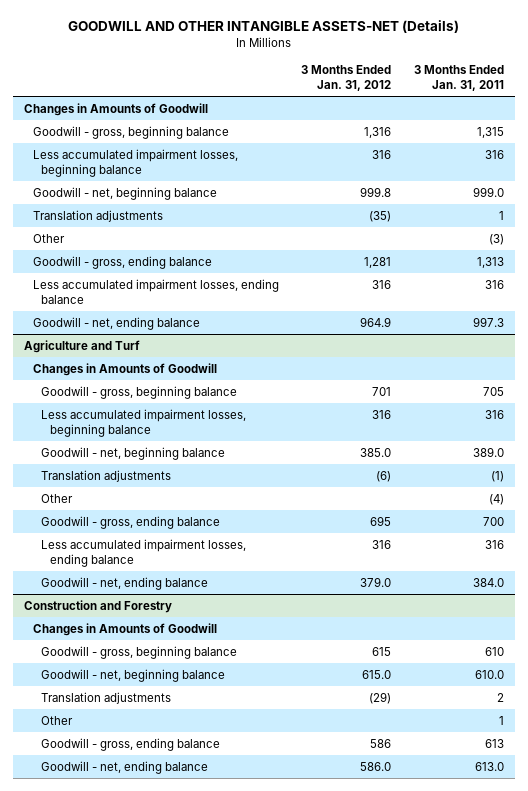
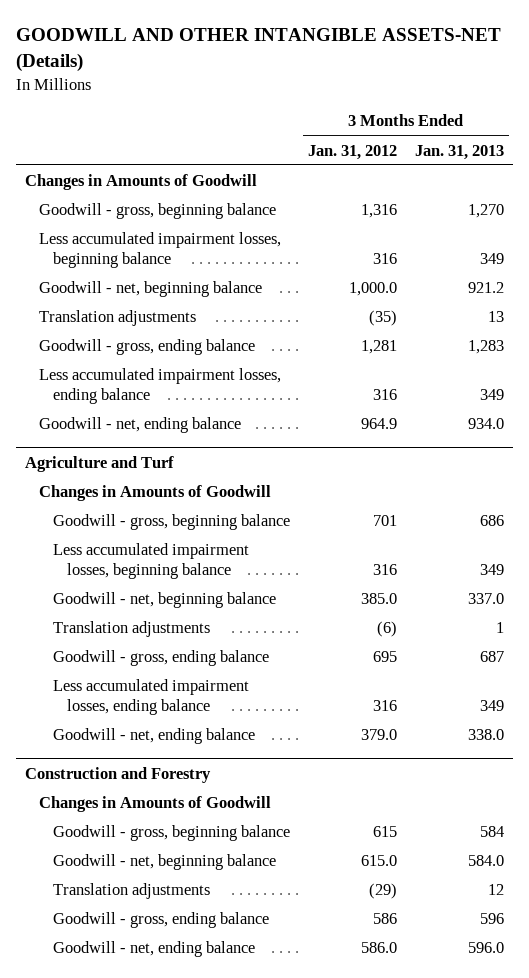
- | 3 Months Ended Jan. 31, 2012 | 3 Months Ended Jan. 31, 2011
+ | 3 Months Ended Jan. 31, 2012 | 3 Months Ended Jan. 31, 2013
- Goodwill - net, beginning balance | 999.8 | 999.0
+ Goodwill - net, beginning balance | 1,000.0 | 921.2
- Other | | (3)
@ Agriculture and Turf
- Other | | (4)
@ Construction and Forestry
- Other | | 1

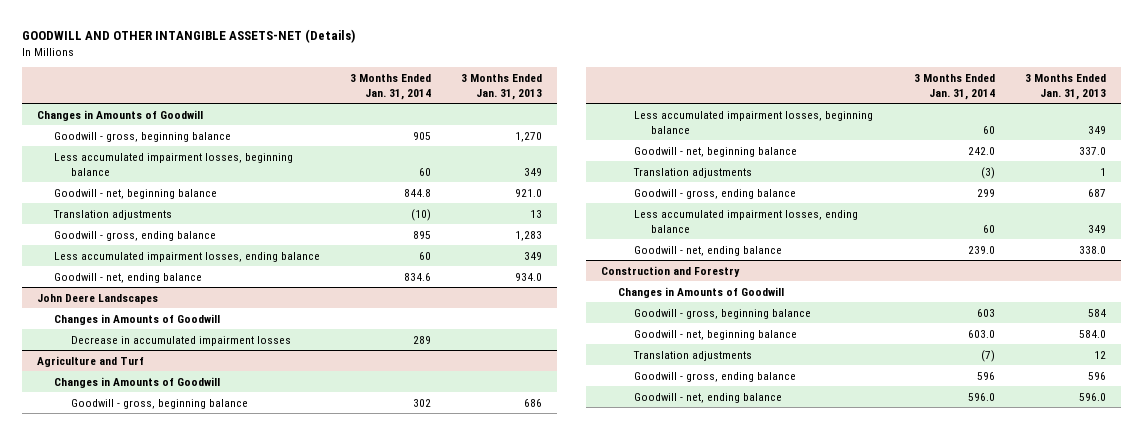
- | 3 Months Ended Jan. 31, 2012 | 3 Months Ended Jan. 31, 2013
+ | 3 Months Ended Jan. 31, 2014 | 3 Months Ended Jan. 31, 2013
- Goodwill - net, beginning balance | 1,000.0 | 921.2
+ Goodwill - net, beginning balance | 844.8 | 921.0
+ John Deere Landscapes
+ Changes in Amounts of Goodwill
+ Decrease in accumulated impairment losses | 289 |

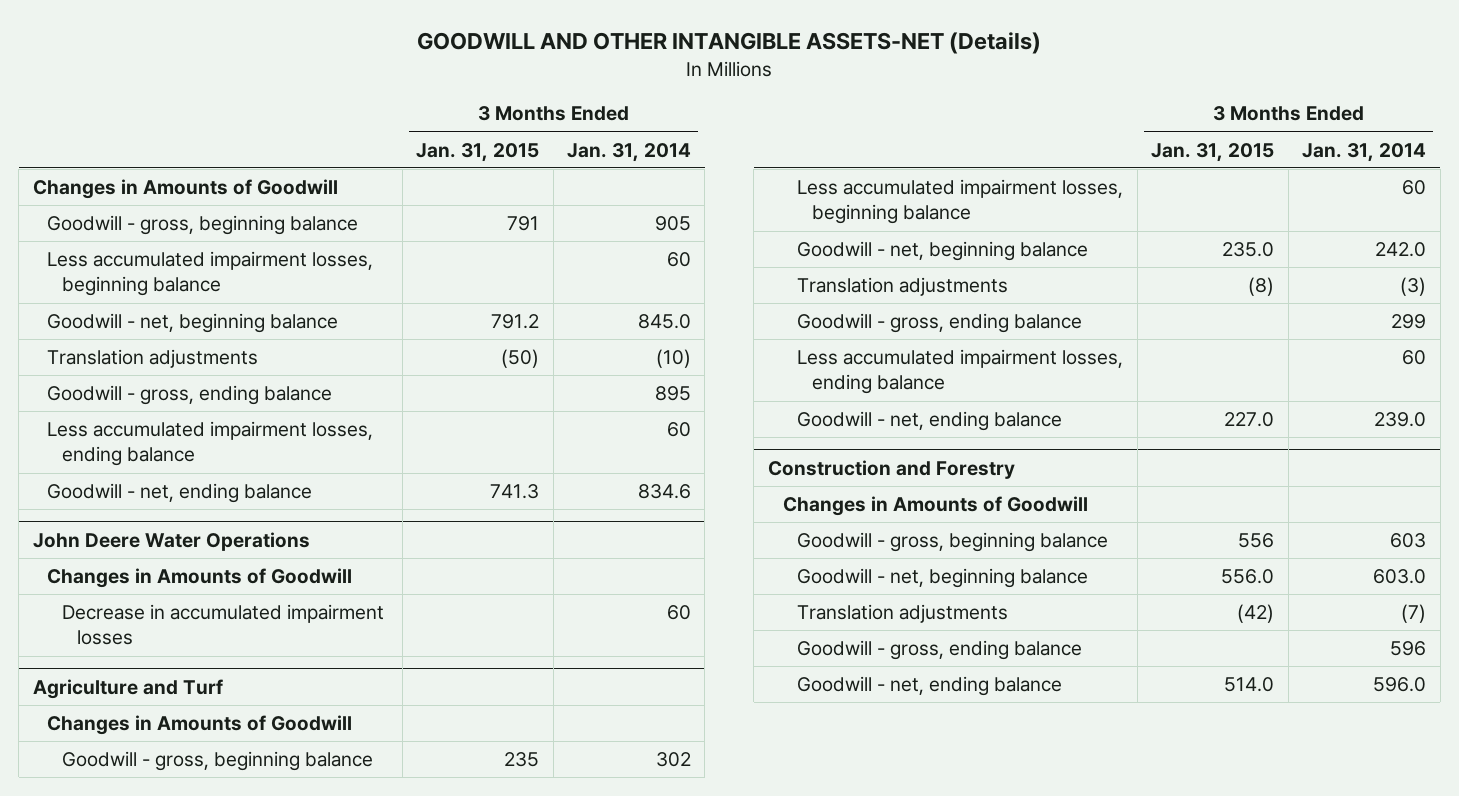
- | 3 Months Ended Jan. 31, 2014 | 3 Months Ended Jan. 31, 2013
+ | 3 Months Ended Jan. 31, 2015 | 3 Months Ended Jan. 31, 2014
- Goodwill - net, beginning balance | 844.8 | 921.0
+ Goodwill - net, beginning balance | 791.2 | 845.0
- John Deere Landscapes
+ John Deere Water Operations
- Decrease in accumulated impairment losses | 289 |
+ Decrease in accumulated impairment losses | | 60

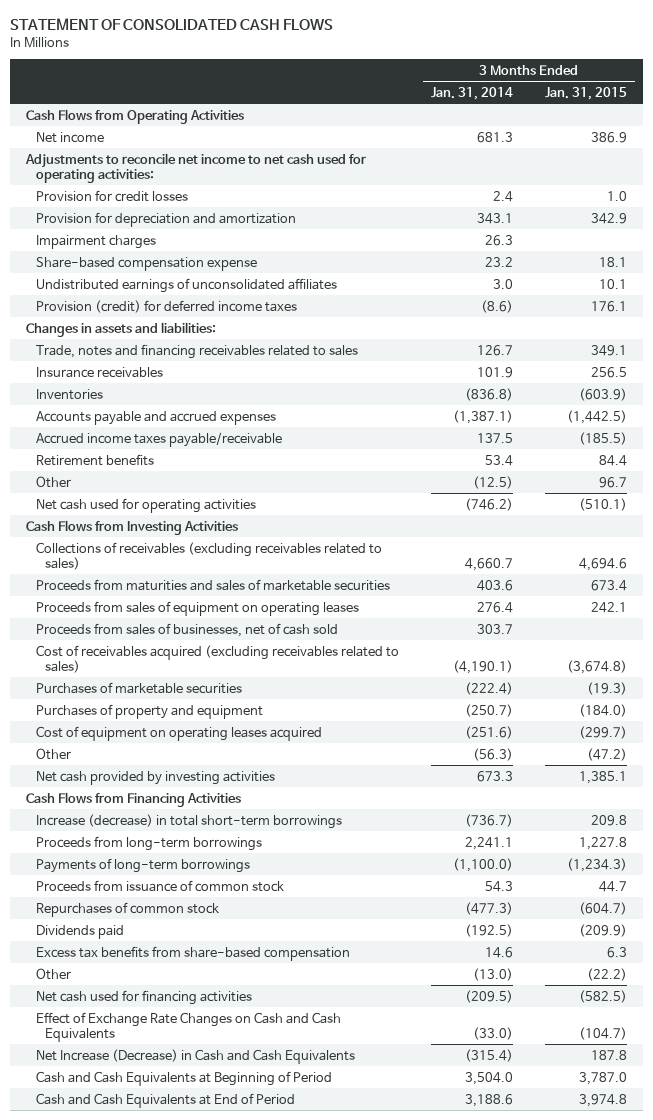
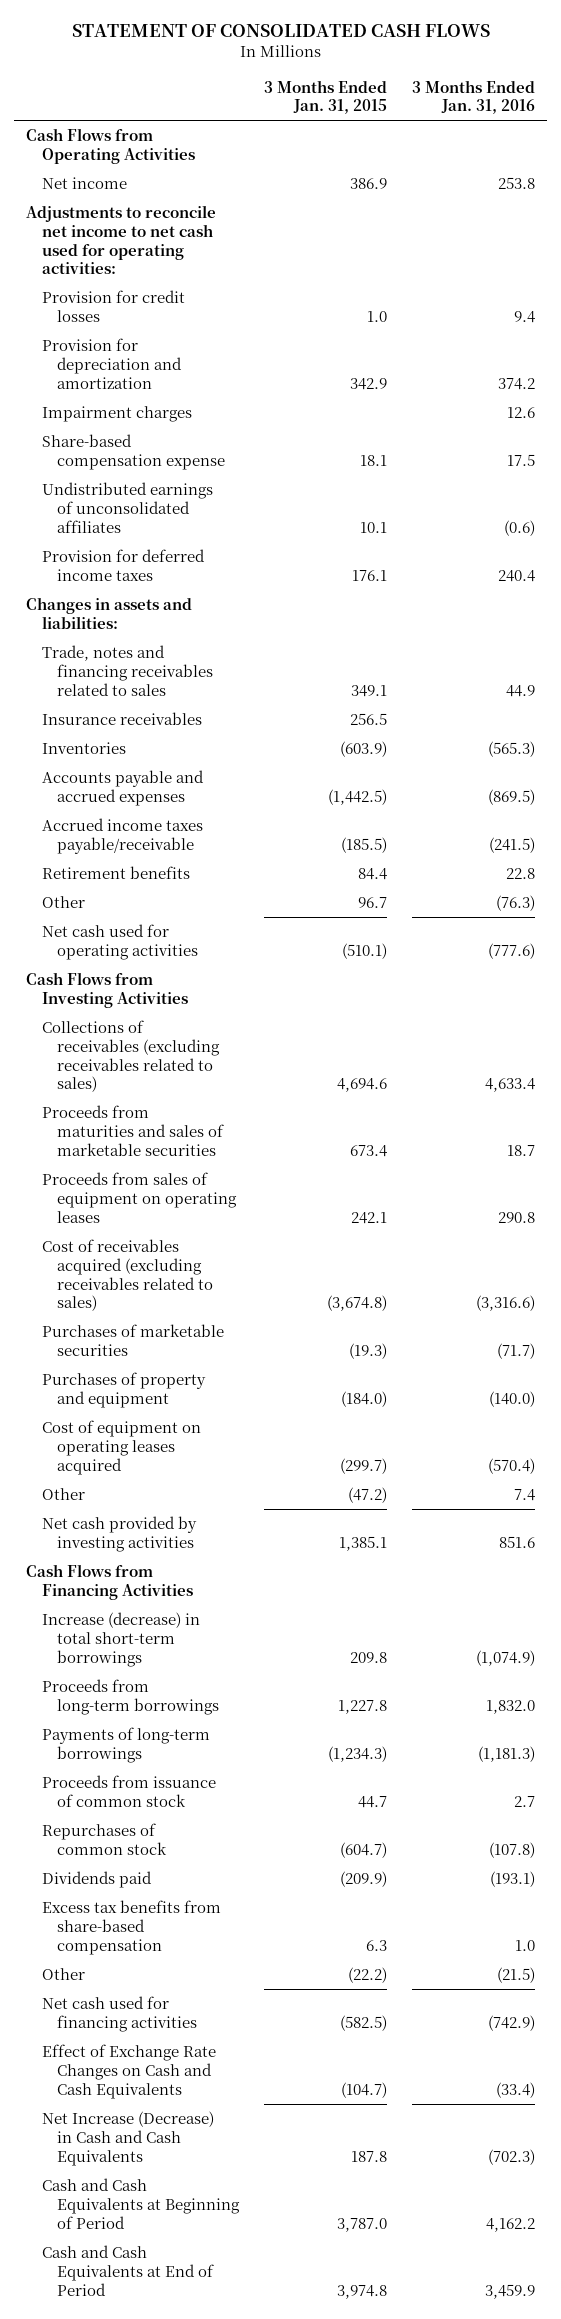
- | 3 Months Ended Jan. 31, 2014 | 3 Months Ended Jan. 31, 2015
+ | 3 Months Ended Jan. 31, 2015 | 3 Months Ended Jan. 31, 2016
- Provision (credit) for deferred income taxes | (8.6) | 176.1
+ Provision for deferred income taxes | 176.1 | 240.4
- Proceeds from sales of businesses, net of cash sold | 303.7 |

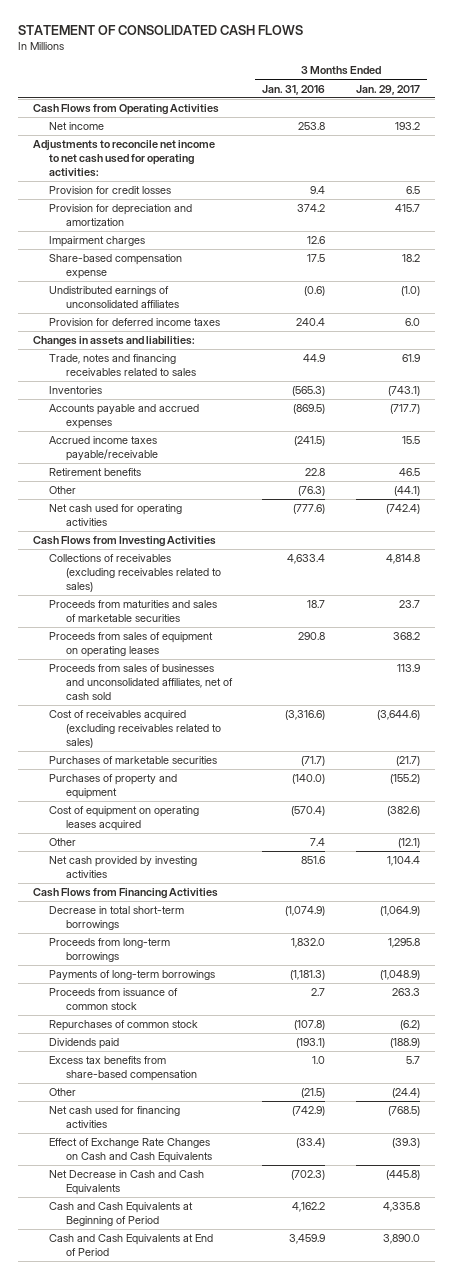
- | 3 Months Ended Jan. 31, 2015 | 3 Months Ended Jan. 31, 2016
+ | 3 Months Ended Jan. 31, 2016 | 3 Months Ended Jan. 29, 2017
- Insurance receivables | 256.5 |
+ Proceeds from sales of businesses and unconsolidated affiliates, net of cash sold | | 113.9
- Increase (decrease) in total short-term borrowings | 209.8 | (1,074.9)
+ Decrease in total short-term borrowings | (1,074.9) | (1,064.9)
- Net Increase (Decrease) in Cash and Cash Equivalents | 187.8 | (702.3)
+ Net Decrease in Cash and Cash Equivalents | (702.3) | (445.8)

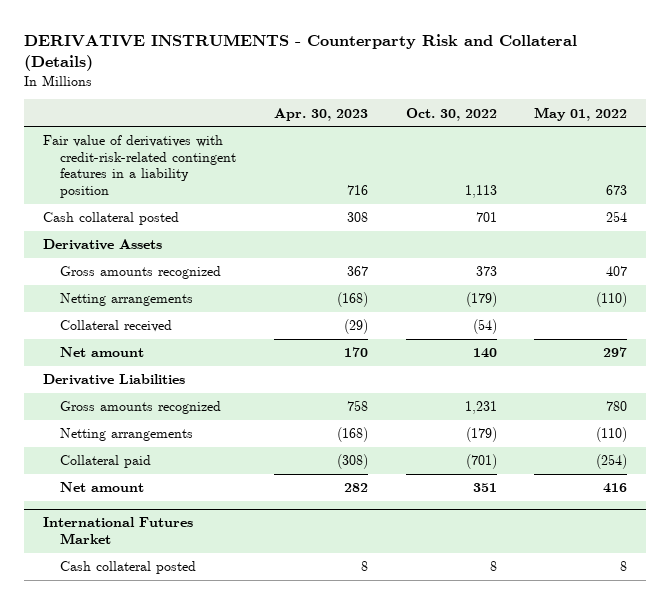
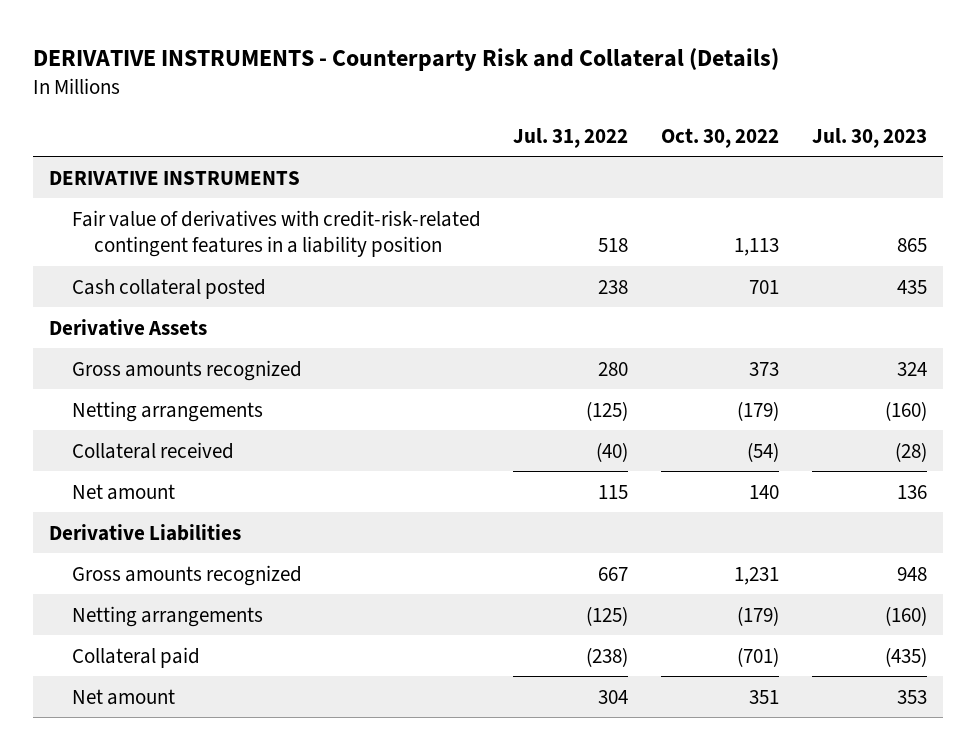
- | Apr. 30, 2023 | Oct. 30, 2022 | May 01, 2022
+ | Jul. 31, 2022 | Oct. 30, 2022 | Jul. 30, 2023
+ DERIVATIVE INSTRUMENTS
- International Futures Market
- Cash collateral posted | 8 | 8 | 8

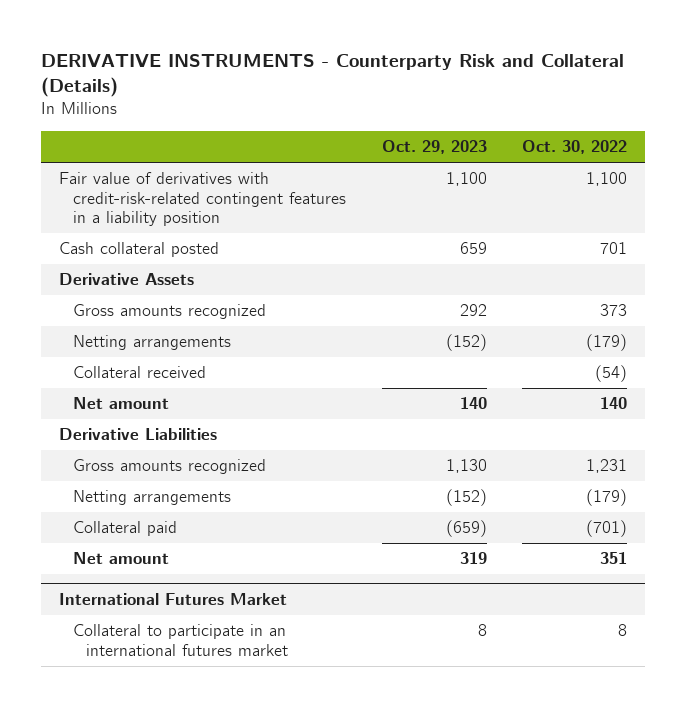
- | Jul. 31, 2022 | Oct. 30, 2022 | Jul. 30, 2023
+ | Oct. 29, 2023 | Oct. 30, 2022
- DERIVATIVE INSTRUMENTS
- Fair value of derivatives with credit-risk-related contingent features in a liability position | 518 | 1,113 | 865
+ Fair value of derivatives with credit-risk-related contingent features in a liability position | 1,100 | 1,100
+ International Futures Market
+ Collateral to participate in an international futures market | 8 | 8

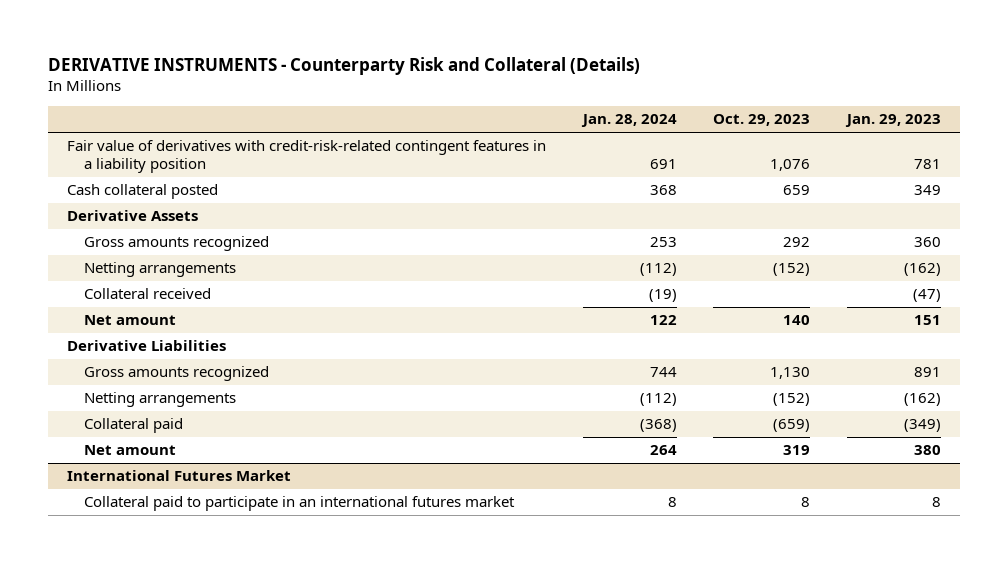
- | Oct. 29, 2023 | Oct. 30, 2022
+ | Jan. 28, 2024 | Oct. 29, 2023 | Jan. 29, 2023
- Fair value of derivatives with credit-risk-related contingent features in a liability position | 1,100 | 1,100
+ Fair value of derivatives with credit-risk-related contingent features in a liability position | 691 | 1,076 | 781
@ International Futures Market
- Collateral to participate in an international futures market | 8 | 8
+ Collateral paid to participate in an international futures market | 8 | 8 | 8

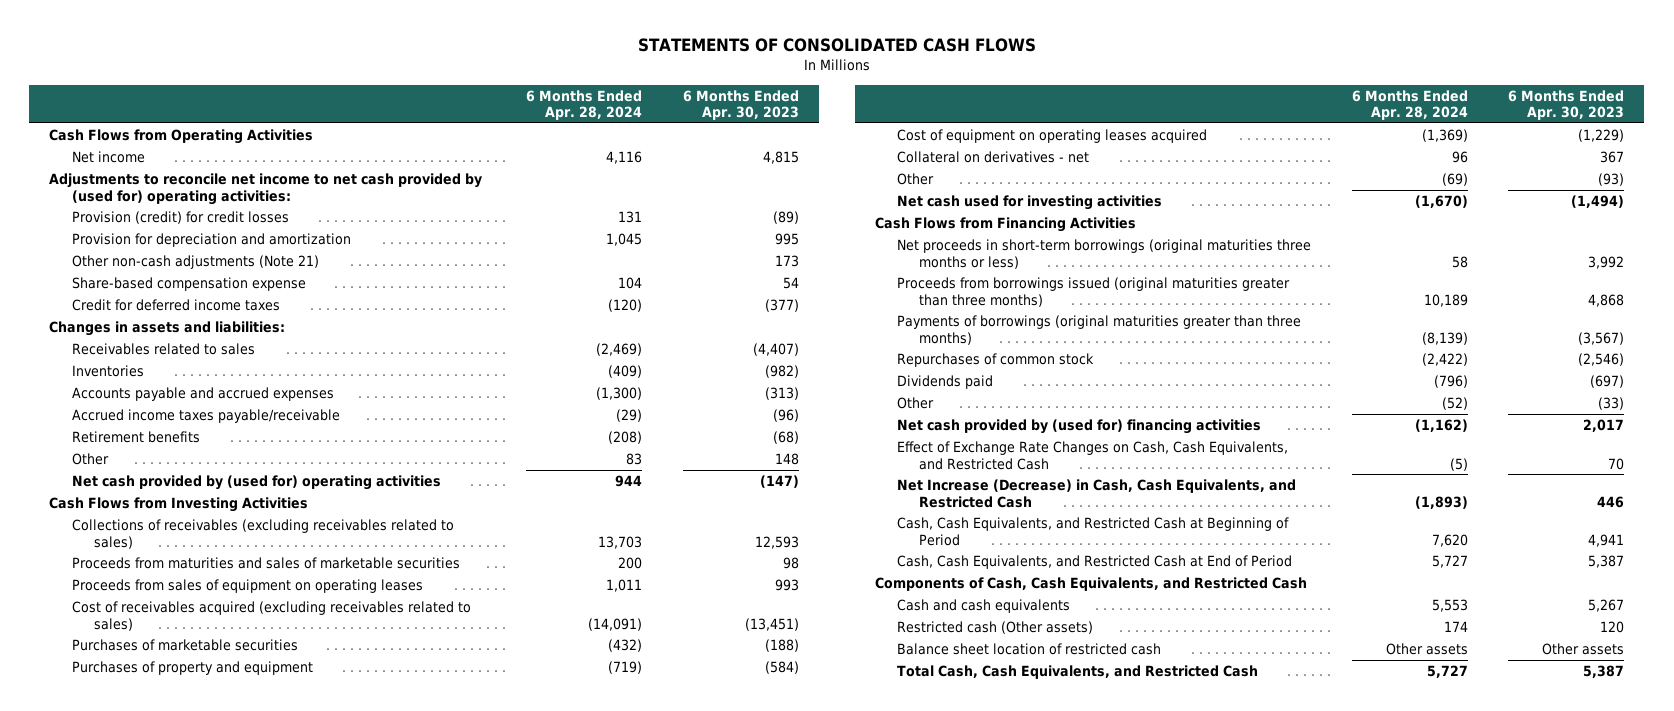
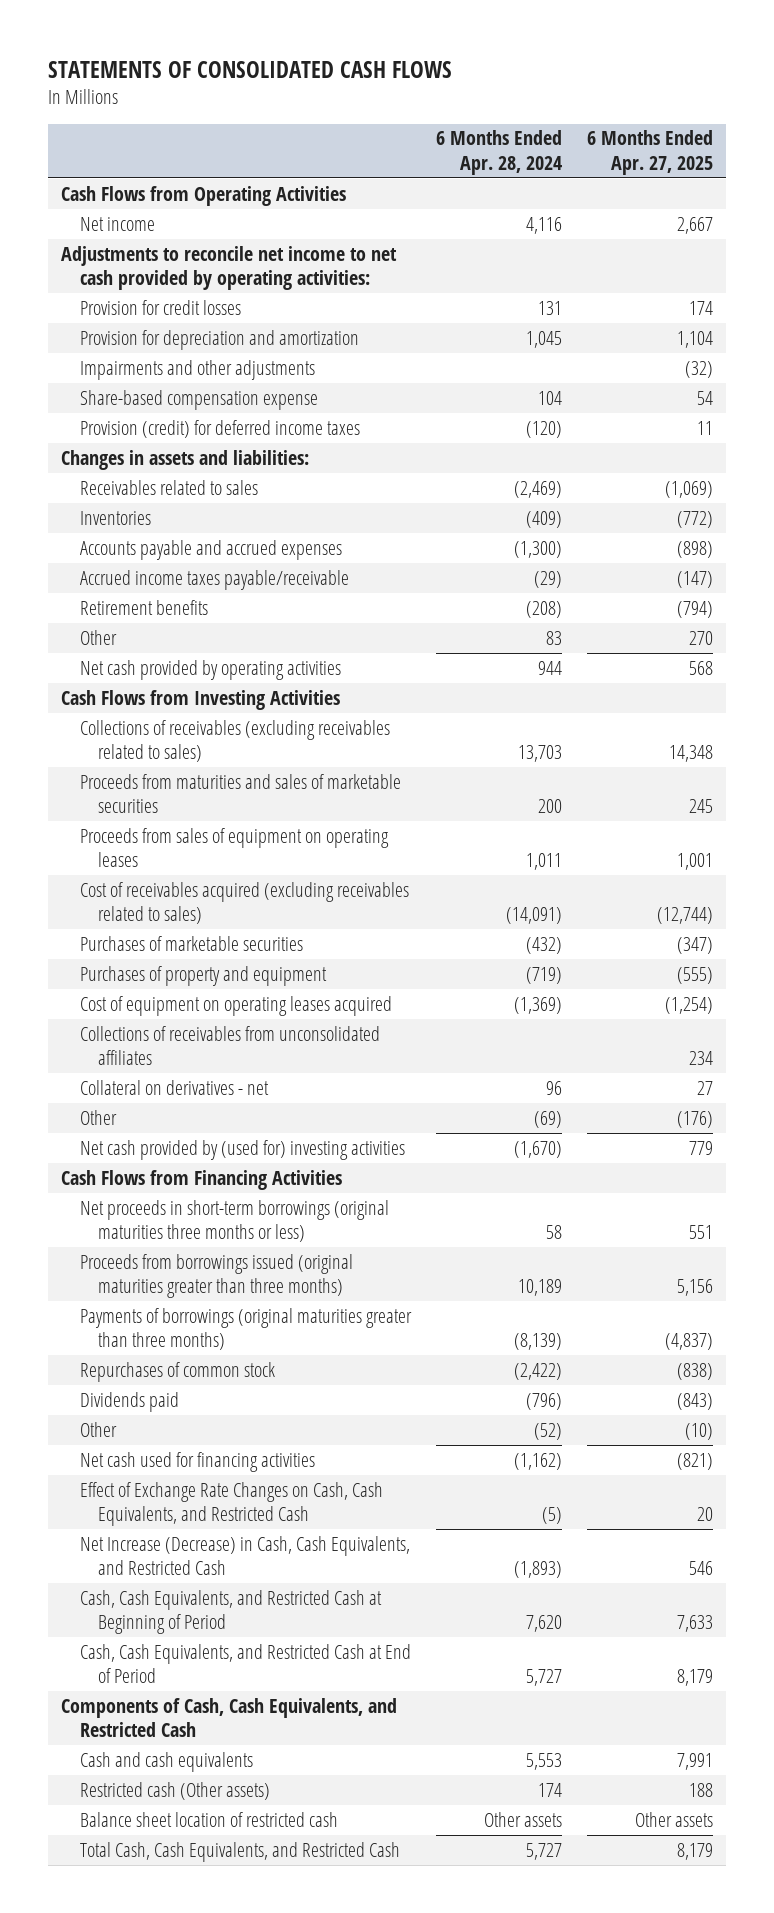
- | 6 Months Ended Apr. 28, 2024 | 6 Months Ended Apr. 30, 2023
+ | 6 Months Ended Apr. 28, 2024 | 6 Months Ended Apr. 27, 2025
- Adjustments to reconcile net income to net cash provided by (used for) operating activities:
- Provision (credit) for credit losses | 131 | (89)
+ Adjustments to reconcile net income to net cash provided by operating activities:
+ Provision for credit losses | 131 | 174
- Other non-cash adjustments (Note 21) | | 173
+ Impairments and other adjustments | | (32)
- Credit for deferred income taxes | (120) | (377)
+ Provision (credit) for deferred income taxes | (120) | 11
- Net cash provided by (used for) operating activities | 944 | (147)
+ Net cash provided by operating activities | 944 | 568
+ Collections of receivables from unconsolidated affiliates | | 234
- Net cash used for investing activities | (1,670) | (1,494)
+ Net cash provided by (used for) investing activities | (1,670) | 779
- Net cash provided by (used for) financing activities | (1,162) | 2,017
+ Net cash used for financing activities | (1,162) | (821)

